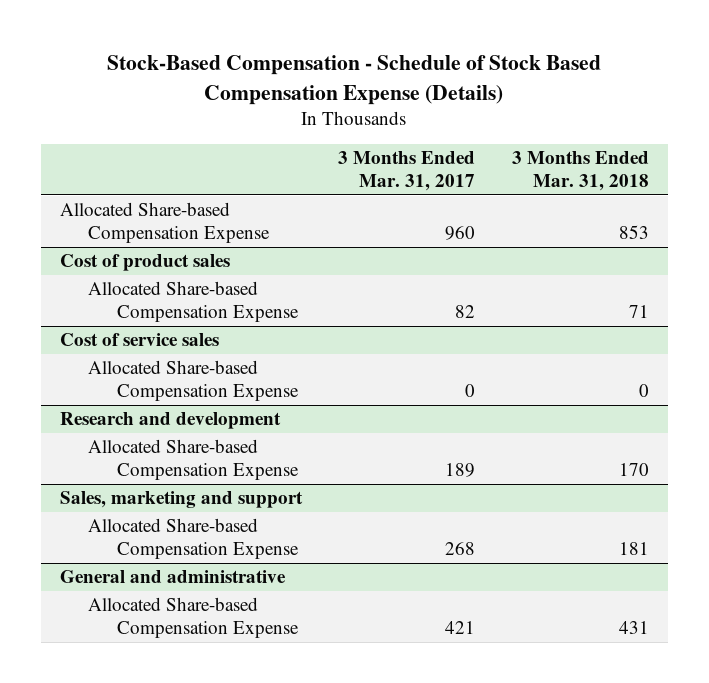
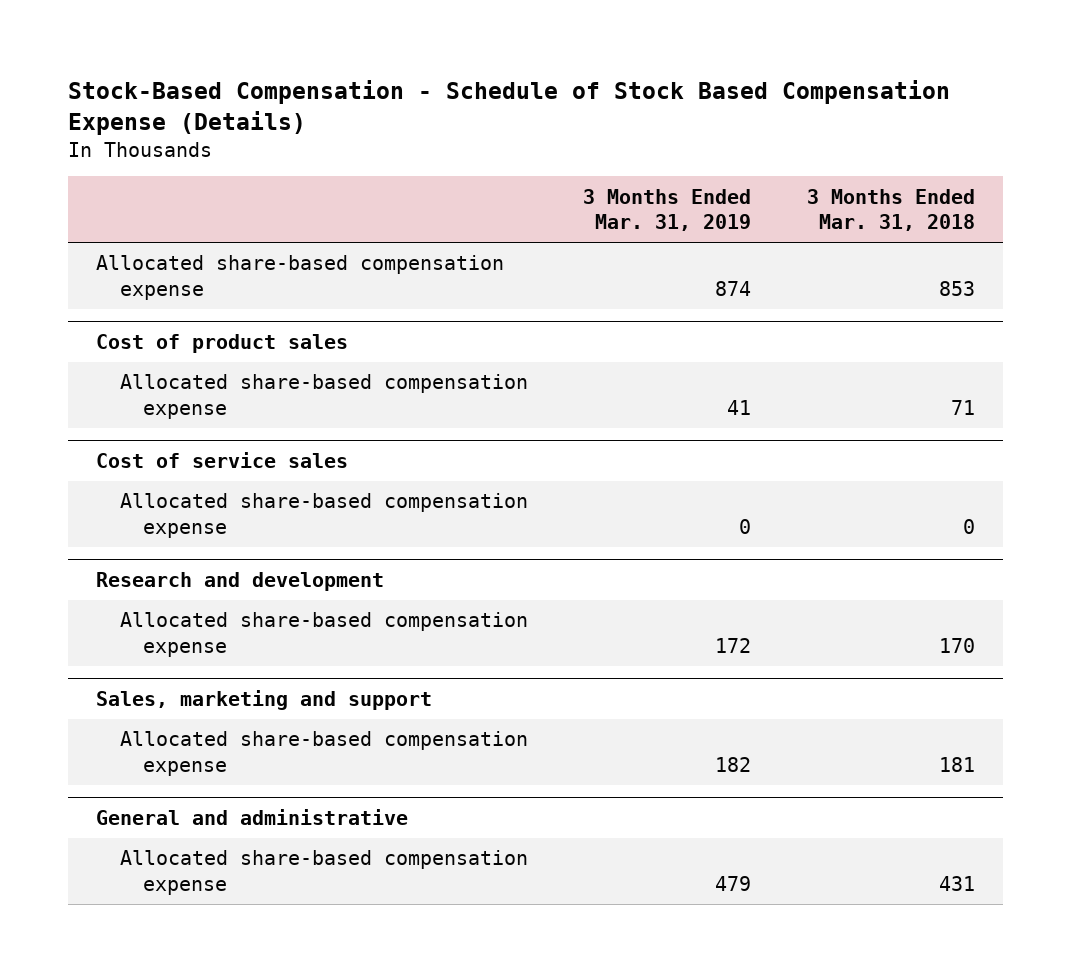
- | 3 Months Ended Mar. 31, 2017 | 3 Months Ended Mar. 31, 2018
+ | 3 Months Ended Mar. 31, 2019 | 3 Months Ended Mar. 31, 2018
- Allocated Share-based Compensation Expense | 960 | 853
+ Allocated share-based compensation expense | 874 | 853
@ Cost of product sales
- Allocated Share-based Compensation Expense | 82 | 71
+ Allocated share-based compensation expense | 41 | 71
@ Cost of service sales
- Allocated Share-based Compensation Expense | 0 | 0
+ Allocated share-based compensation expense | 0 | 0
@ Research and development
- Allocated Share-based Compensation Expense | 189 | 170
+ Allocated share-based compensation expense | 172 | 170
@ Sales, marketing and support
- Allocated Share-based Compensation Expense | 268 | 181
+ Allocated share-based compensation expense | 182 | 181
@ General and administrative
- Allocated Share-based Compensation Expense | 421 | 431
+ Allocated share-based compensation expense | 479 | 431

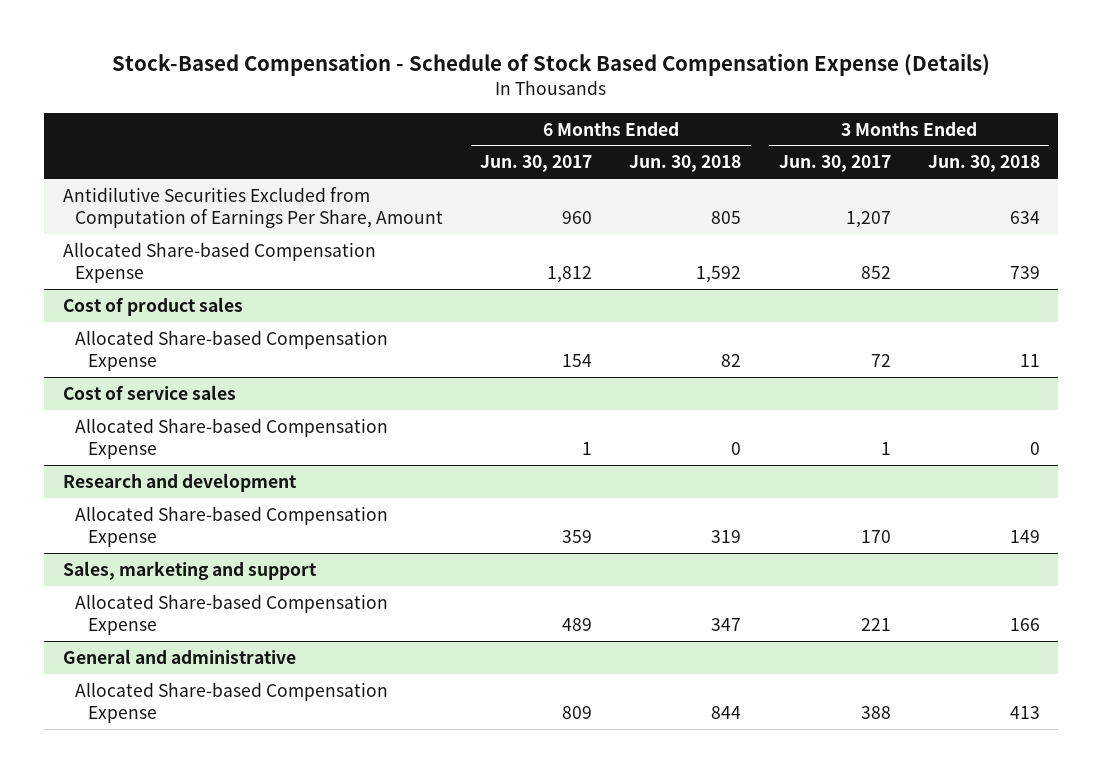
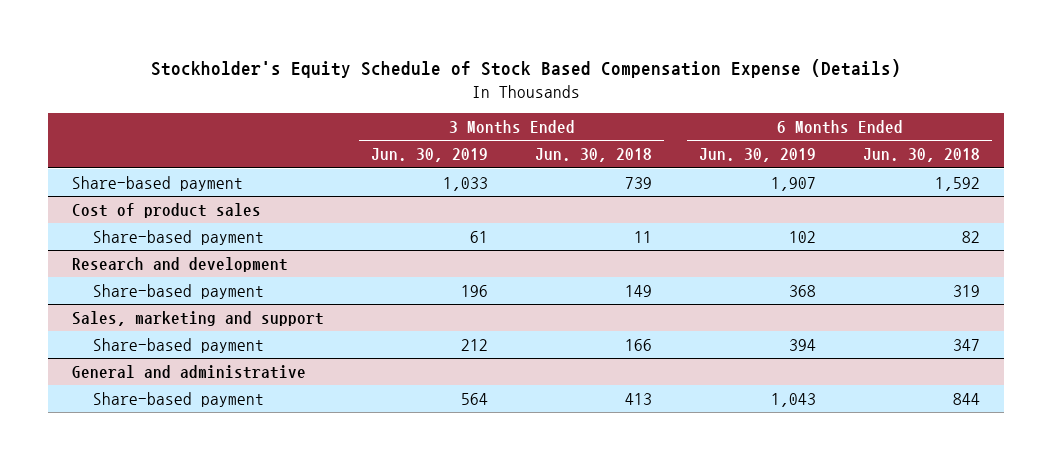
- Stock-Based Compensation - Schedule of Stock Based Compensation Expense (Details)
+ Stockholder's Equity Schedule of Stock Based Compensation Expense (Details)
- | 6 Months Ended Jun. 30, 2017 | 6 Months Ended Jun. 30, 2018 | 3 Months Ended Jun. 30, 2017 | 3 Months Ended Jun. 30, 2018
+ | 3 Months Ended Jun. 30, 2019 | 3 Months Ended Jun. 30, 2018 | 6 Months Ended Jun. 30, 2019 | 6 Months Ended Jun. 30, 2018
- Antidilutive Securities Excluded from Computation of Earnings Per Share, Amount | 960 | 805 | 1,207 | 634
- Allocated Share-based Compensation Expense | 1,812 | 1,592 | 852 | 739
+ Share-based payment | 1,033 | 739 | 1,907 | 1,592
@ Cost of product sales
- Allocated Share-based Compensation Expense | 154 | 82 | 72 | 11
- Cost of service sales
- Allocated Share-based Compensation Expense | 1 | 0 | 1 | 0
@ Cost of product sales
+ Share-based payment | 61 | 11 | 102 | 82
@ Research and development
- Allocated Share-based Compensation Expense | 359 | 319 | 170 | 149
+ Share-based payment | 196 | 149 | 368 | 319
@ Sales, marketing and support
- Allocated Share-based Compensation Expense | 489 | 347 | 221 | 166
+ Share-based payment | 212 | 166 | 394 | 347
@ General and administrative
- Allocated Share-based Compensation Expense | 809 | 844 | 388 | 413
+ Share-based payment | 564 | 413 | 1,043 | 844

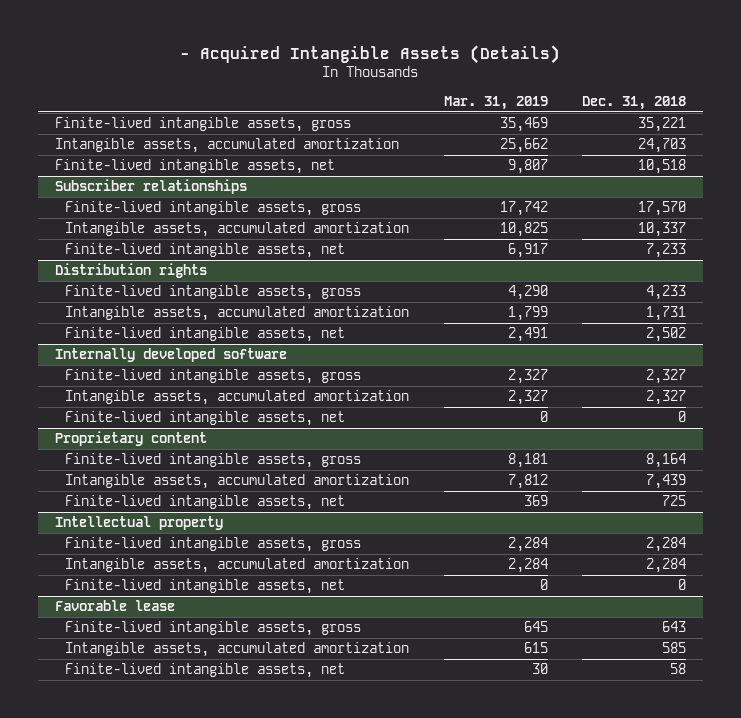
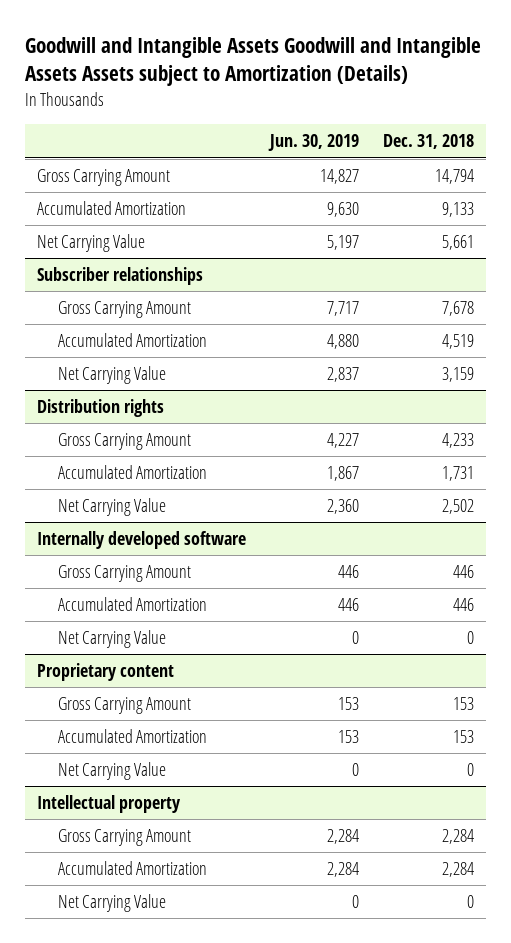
- - Acquired Intangible Assets (Details)
+ Goodwill and Intangible Assets Goodwill and Intangible Assets Assets subject to Amortization (Details)
- | Mar. 31, 2019 | Dec. 31, 2018
+ | Jun. 30, 2019 | Dec. 31, 2018
- Finite-lived intangible assets, gross | 35,469 | 35,221
- Intangible assets, accumulated amortization | 25,662 | 24,703
- Finite-lived intangible assets, net | 9,807 | 10,518
+ Gross Carrying Amount | 14,827 | 14,794
+ Accumulated Amortization | 9,630 | 9,133
+ Net Carrying Value | 5,197 | 5,661
@ Subscriber relationships
- Finite-lived intangible assets, gross | 17,742 | 17,570
- Intangible assets, accumulated amortization | 10,825 | 10,337
- Finite-lived intangible assets, net | 6,917 | 7,233
+ Gross Carrying Amount | 7,717 | 7,678
+ Accumulated Amortization | 4,880 | 4,519
+ Net Carrying Value | 2,837 | 3,159
@ Distribution rights
- Finite-lived intangible assets, gross | 4,290 | 4,233
- Intangible assets, accumulated amortization | 1,799 | 1,731
- Finite-lived intangible assets, net | 2,491 | 2,502
+ Gross Carrying Amount | 4,227 | 4,233
+ Accumulated Amortization | 1,867 | 1,731
+ Net Carrying Value | 2,360 | 2,502
@ Internally developed software
- Finite-lived intangible assets, gross | 2,327 | 2,327
- Intangible assets, accumulated amortization | 2,327 | 2,327
- Finite-lived intangible assets, net | 0 | 0
+ Gross Carrying Amount | 446 | 446
+ Accumulated Amortization | 446 | 446
+ Net Carrying Value | 0 | 0
@ Proprietary content
- Finite-lived intangible assets, gross | 8,181 | 8,164
- Intangible assets, accumulated amortization | 7,812 | 7,439
- Finite-lived intangible assets, net | 369 | 725
+ Gross Carrying Amount | 153 | 153
+ Accumulated Amortization | 153 | 153
+ Net Carrying Value | 0 | 0
@ Intellectual property
- Finite-lived intangible assets, gross | 2,284 | 2,284
- Intangible assets, accumulated amortization | 2,284 | 2,284
- Finite-lived intangible assets, net | 0 | 0
- Favorable lease
- Finite-lived intangible assets, gross | 645 | 643
- Intangible assets, accumulated amortization | 615 | 585
- Finite-lived intangible assets, net | 30 | 58
@ Intellectual property
+ Gross Carrying Amount | 2,284 | 2,284
+ Accumulated Amortization | 2,284 | 2,284
+ Net Carrying Value | 0 | 0

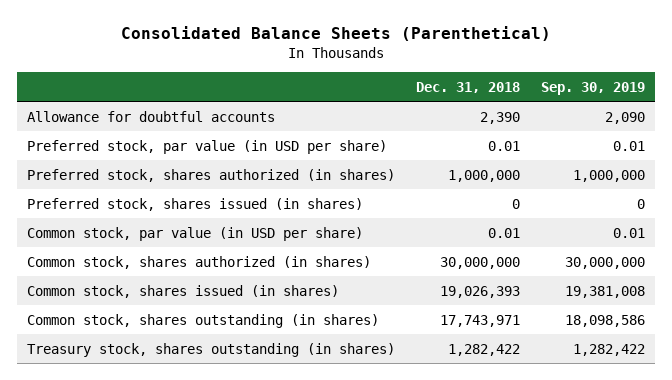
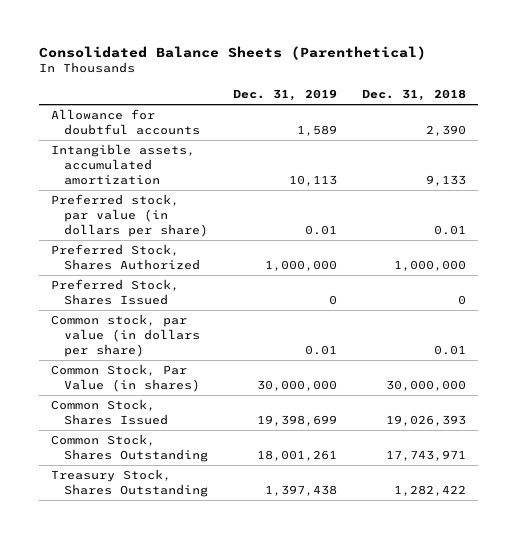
- | Dec. 31, 2018 | Sep. 30, 2019
+ | Dec. 31, 2019 | Dec. 31, 2018
- Preferred stock, par value (in USD per share) | 0.01 | 0.01
- Preferred stock, shares authorized (in shares) | 1,000,000 | 1,000,000
- Preferred stock, shares issued (in shares) | 0 | 0
- Common stock, par value (in USD per share) | 0.01 | 0.01
- Common stock, shares authorized (in shares) | 30,000,000 | 30,000,000
- Common stock, shares issued (in shares) | 19,026,393 | 19,381,008
- Common stock, shares outstanding (in shares) | 17,743,971 | 18,098,586
- Treasury stock, shares outstanding (in shares) | 1,282,422 | 1,282,422
+ Intangible assets, accumulated amortization | 10,113 | 9,133
+ Preferred stock, par value (in dollars per share) | 0.01 | 0.01
+ Preferred Stock, Shares Authorized | 1,000,000 | 1,000,000
+ Preferred Stock, Shares Issued | 0 | 0
+ Common stock, par value (in dollars per share) | 0.01 | 0.01
+ Common Stock, Par Value (in shares) | 30,000,000 | 30,000,000
+ Common Stock, Shares Issued | 19,398,699 | 19,026,393
+ Common Stock, Shares Outstanding | 18,001,261 | 17,743,971
+ Treasury Stock, Shares Outstanding | 1,397,438 | 1,282,422

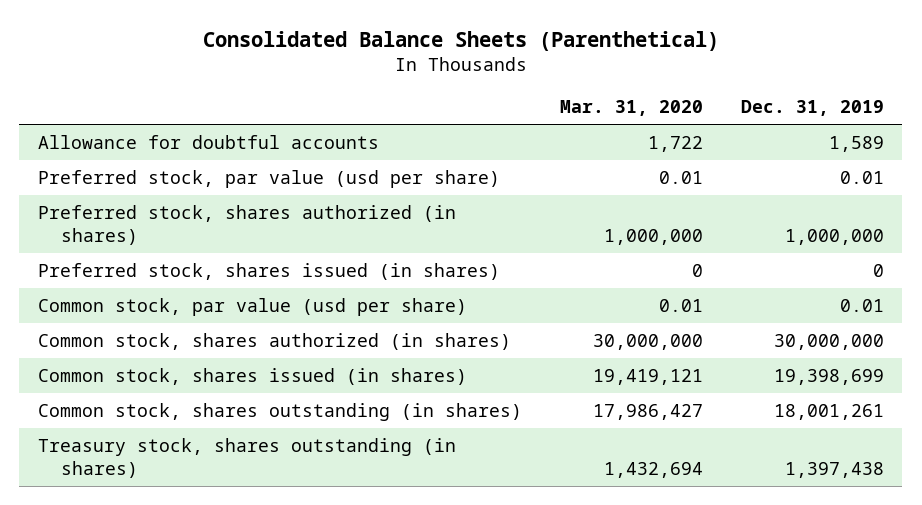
- | Dec. 31, 2019 | Dec. 31, 2018
+ | Mar. 31, 2020 | Dec. 31, 2019
- Intangible assets, accumulated amortization | 10,113 | 9,133
- Preferred stock, par value (in dollars per share) | 0.01 | 0.01
- Preferred Stock, Shares Authorized | 1,000,000 | 1,000,000
- Preferred Stock, Shares Issued | 0 | 0
- Common stock, par value (in dollars per share) | 0.01 | 0.01
- Common Stock, Par Value (in shares) | 30,000,000 | 30,000,000
- Common Stock, Shares Issued | 19,398,699 | 19,026,393
- Common Stock, Shares Outstanding | 18,001,261 | 17,743,971
- Treasury Stock, Shares Outstanding | 1,397,438 | 1,282,422
+ Preferred stock, par value (usd per share) | 0.01 | 0.01
+ Preferred stock, shares authorized (in shares) | 1,000,000 | 1,000,000
+ Preferred stock, shares issued (in shares) | 0 | 0
+ Common stock, par value (usd per share) | 0.01 | 0.01
+ Common stock, shares authorized (in shares) | 30,000,000 | 30,000,000
+ Common stock, shares issued (in shares) | 19,419,121 | 19,398,699
+ Common stock, shares outstanding (in shares) | 17,986,427 | 18,001,261
+ Treasury stock, shares outstanding (in shares) | 1,432,694 | 1,397,438

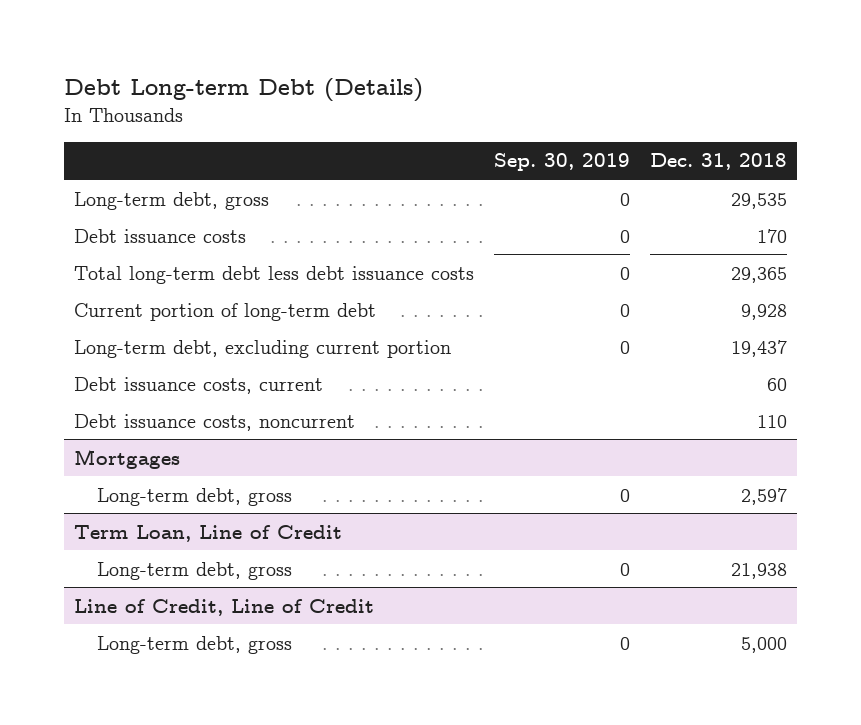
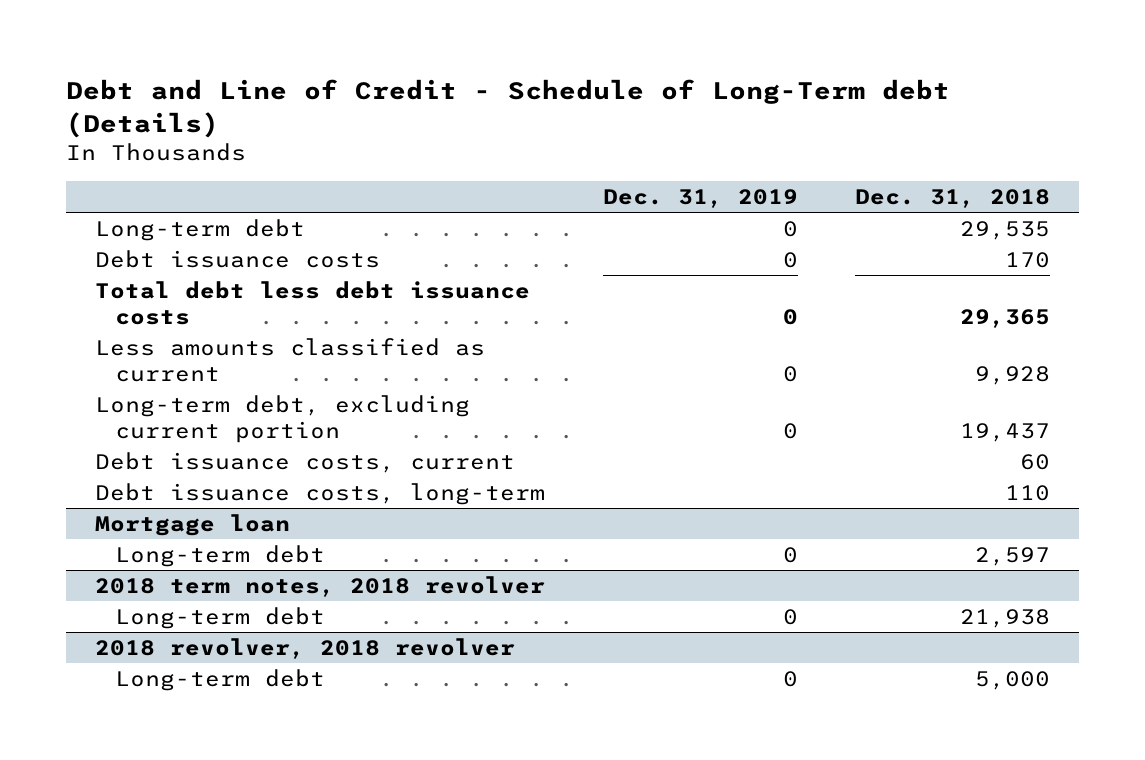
- Debt Long-term Debt (Details)
+ Debt and Line of Credit - Schedule of Long-Term debt (Details)
- | Sep. 30, 2019 | Dec. 31, 2018
+ | Dec. 31, 2019 | Dec. 31, 2018
- Long-term debt, gross | 0 | 29,535
+ Long-term debt | 0 | 29,535
- Total long-term debt less debt issuance costs | 0 | 29,365
- Current portion of long-term debt | 0 | 9,928
+ Total debt less debt issuance costs | 0 | 29,365
+ Less amounts classified as current | 0 | 9,928
- Debt issuance costs, noncurrent | | 110
- Mortgages
- Long-term debt, gross | 0 | 2,597
- Term Loan, Line of Credit
- Long-term debt, gross | 0 | 21,938
- Line of Credit, Line of Credit
- Long-term debt, gross | 0 | 5,000
+ Debt issuance costs, long-term | | 110
+ Mortgage loan
+ Long-term debt | 0 | 2,597
+ 2018 term notes, 2018 revolver
+ Long-term debt | 0 | 21,938
+ 2018 revolver, 2018 revolver
+ Long-term debt | 0 | 5,000

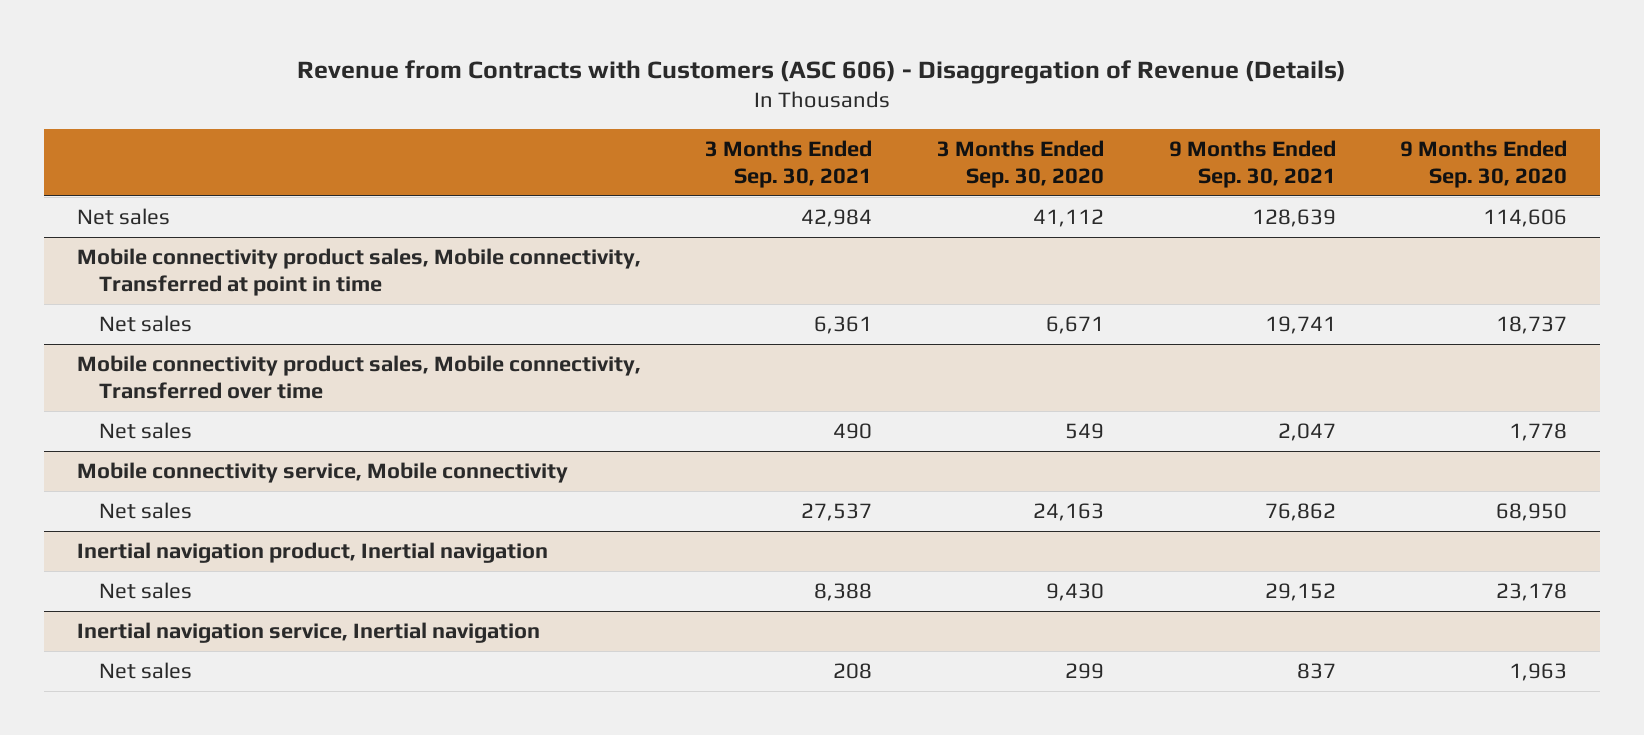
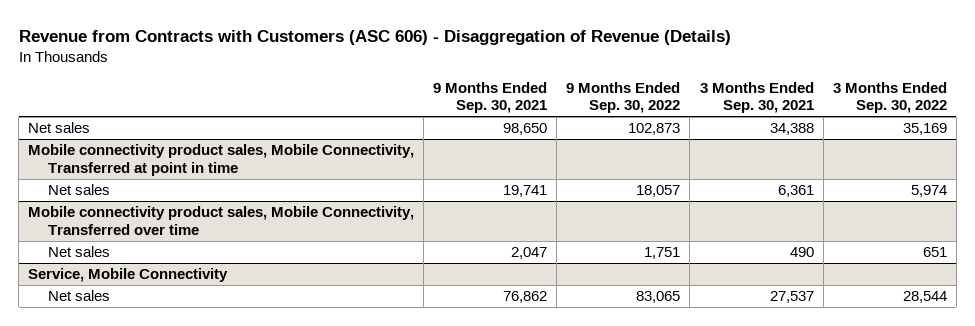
- | 3 Months Ended Sep. 30, 2021 | 3 Months Ended Sep. 30, 2020 | 9 Months Ended Sep. 30, 2021 | 9 Months Ended Sep. 30, 2020
+ | 9 Months Ended Sep. 30, 2021 | 9 Months Ended Sep. 30, 2022 | 3 Months Ended Sep. 30, 2021 | 3 Months Ended Sep. 30, 2022
- Net sales | 42,984 | 41,112 | 128,639 | 114,606
- Mobile connectivity product sales, Mobile connectivity, Transferred at point in time
+ Net sales | 98,650 | 102,873 | 34,388 | 35,169
+ Mobile connectivity product sales, Mobile Connectivity, Transferred at point in time
- Mobile connectivity product sales, Mobile connectivity, Transferred over time
+ Mobile connectivity product sales, Mobile Connectivity, Transferred over time
- Mobile connectivity service, Mobile connectivity
+ Service, Mobile Connectivity
- Inertial navigation product, Inertial navigation
- Net sales | 8,388 | 9,430 | 29,152 | 23,178
- Inertial navigation service, Inertial navigation
- Net sales | 208 | 299 | 837 | 1,963

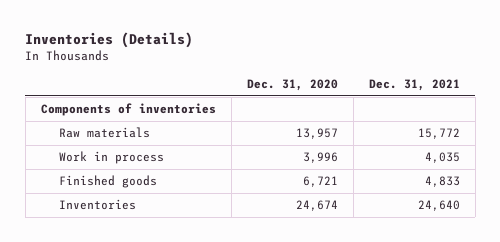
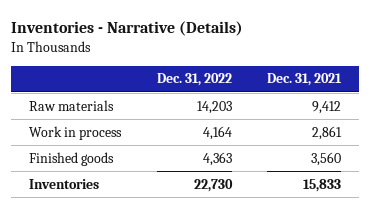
- Inventories (Details)
+ Inventories - Narrative (Details)
- | Dec. 31, 2020 | Dec. 31, 2021
+ | Dec. 31, 2022 | Dec. 31, 2021
- Components of inventories
- Raw materials | 13,957 | 15,772
- Work in process | 3,996 | 4,035
- Finished goods | 6,721 | 4,833
- Inventories | 24,674 | 24,640
+ Raw materials | 14,203 | 9,412
+ Work in process | 4,164 | 2,861
+ Finished goods | 4,363 | 3,560
+ Inventories | 22,730 | 15,833

